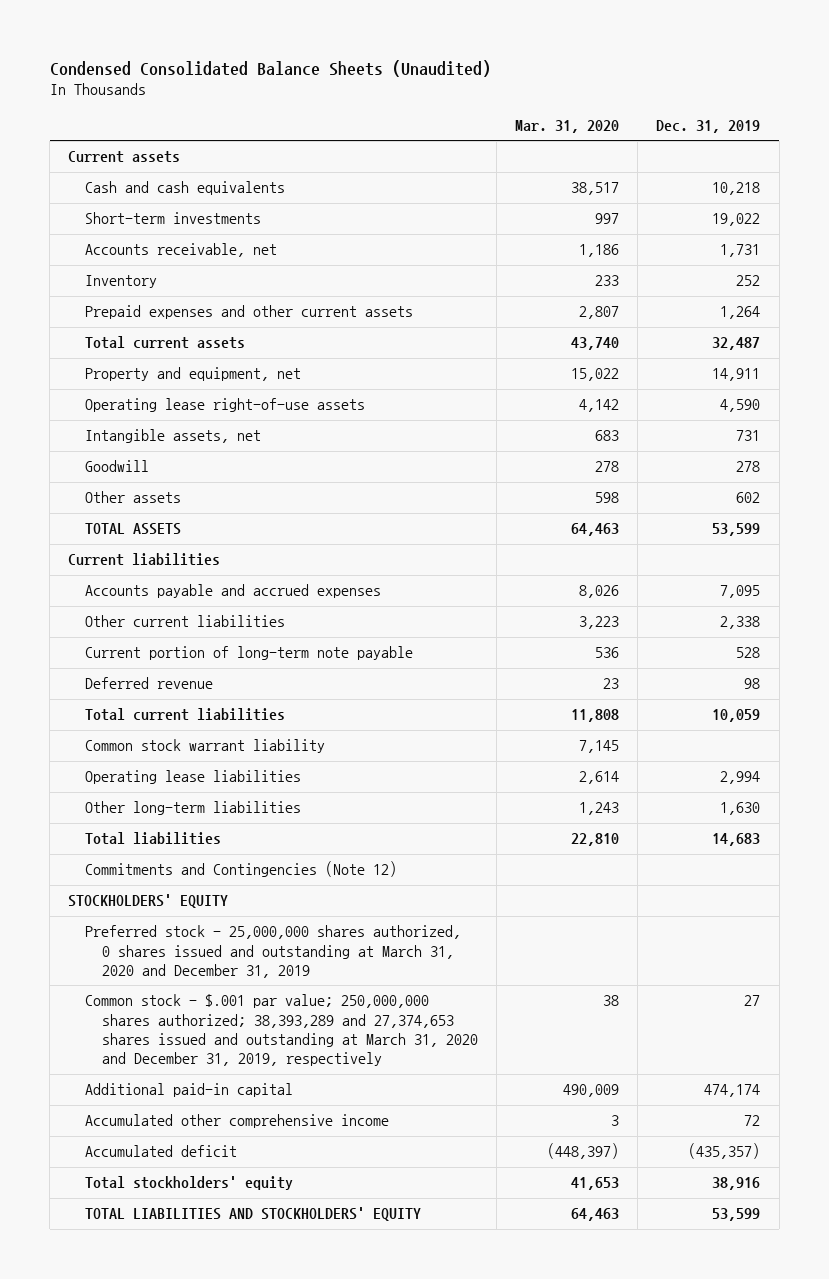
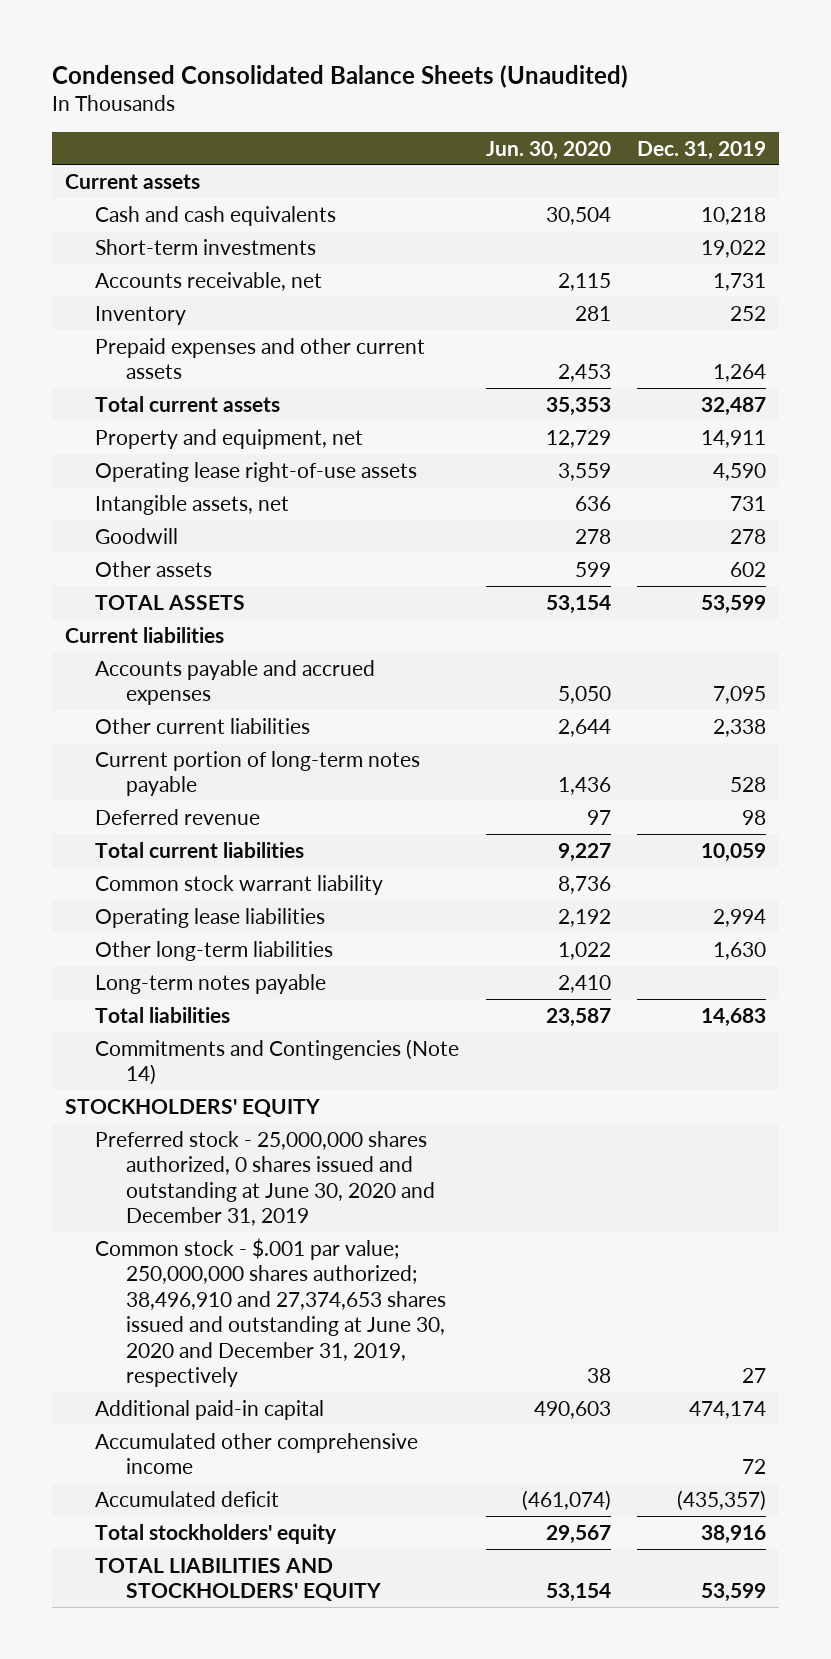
- | Mar. 31, 2020 | Dec. 31, 2019
+ | Jun. 30, 2020 | Dec. 31, 2019
- Current portion of long-term note payable | 536 | 528
+ Current portion of long-term notes payable | 1,436 | 528
+ Long-term notes payable | 2,410 |
- Commitments and Contingencies (Note 12)
+ Commitments and Contingencies (Note 14)
- Preferred stock - 25,000,000 shares authorized, 0 shares issued and outstanding at March 31, 2020 and December 31, 2019
- Common stock - $.001 par value; 250,000,000 shares authorized; 38,393,289 and 27,374,653 shares issued and outstanding at March 31, 2020 and December 31, 2019, respectively | 38 | 27
+ Preferred stock - 25,000,000 shares authorized, 0 shares issued and outstanding at June 30, 2020 and December 31, 2019
+ Common stock - $.001 par value; 250,000,000 shares authorized; 38,496,910 and 27,374,653 shares issued and outstanding at June 30, 2020 and December 31, 2019, respectively | 38 | 27

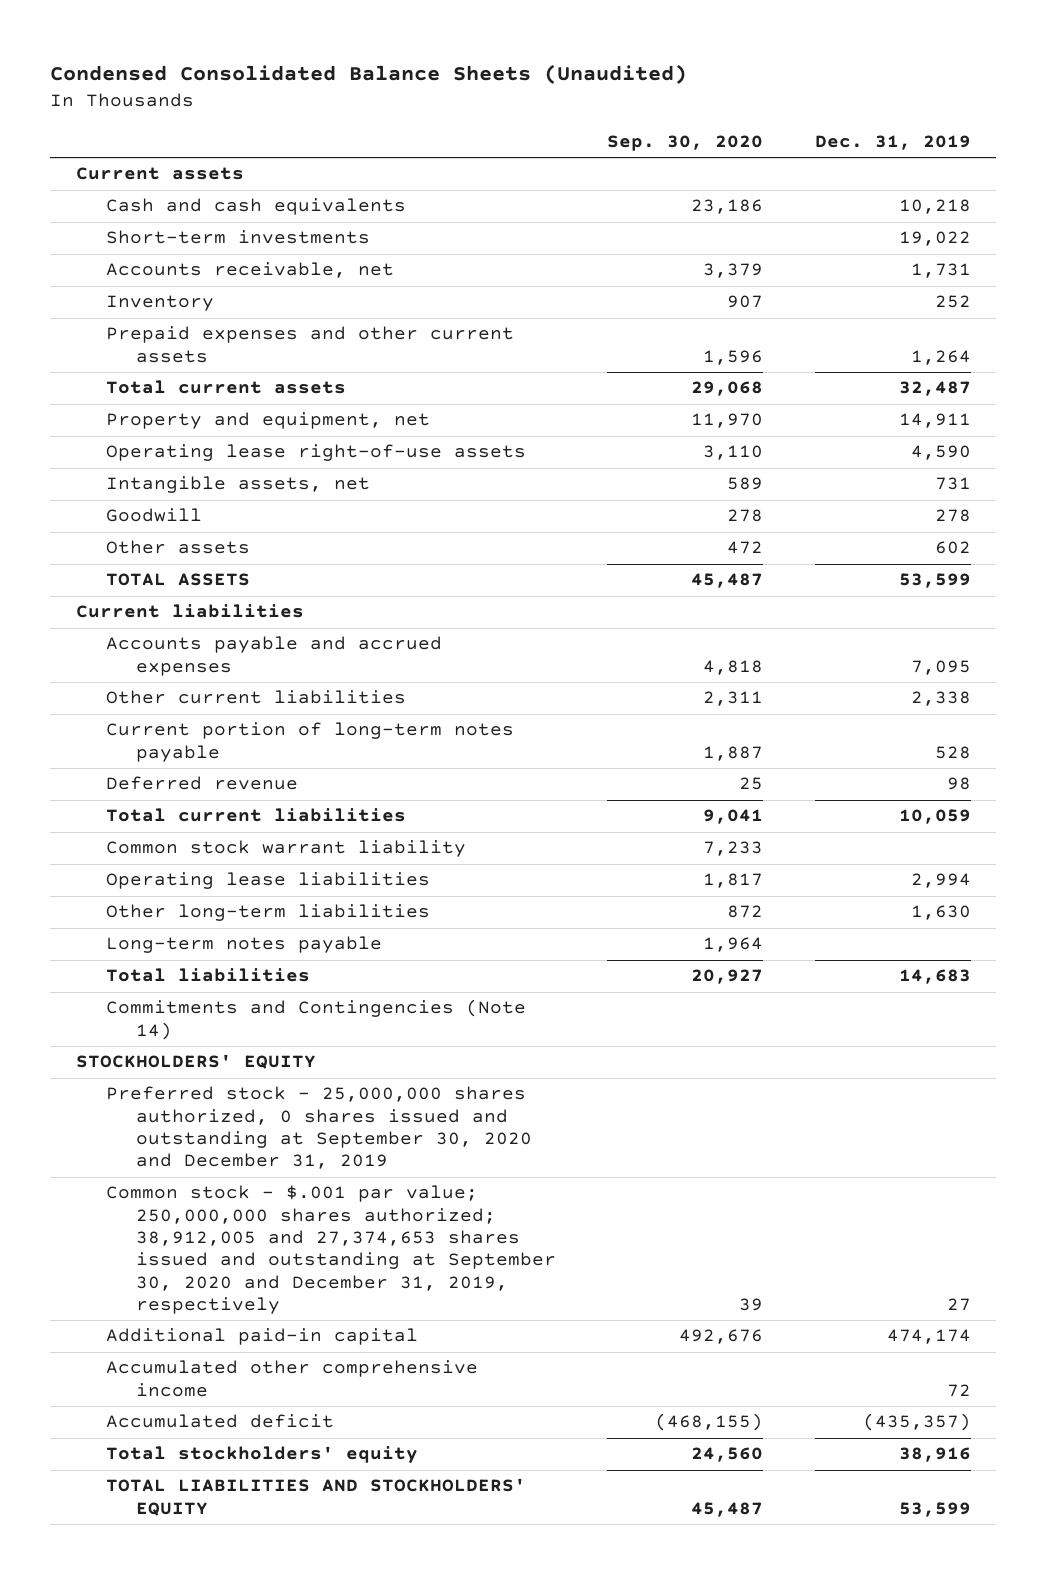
- | Jun. 30, 2020 | Dec. 31, 2019
+ | Sep. 30, 2020 | Dec. 31, 2019
- Preferred stock - 25,000,000 shares authorized, 0 shares issued and outstanding at June 30, 2020 and December 31, 2019
- Common stock - $.001 par value; 250,000,000 shares authorized; 38,496,910 and 27,374,653 shares issued and outstanding at June 30, 2020 and December 31, 2019, respectively | 38 | 27
+ Preferred stock - 25,000,000 shares authorized, 0 shares issued and outstanding at September 30, 2020 and December 31, 2019
+ Common stock - $.001 par value; 250,000,000 shares authorized; 38,912,005 and 27,374,653 shares issued and outstanding at September 30, 2020 and December 31, 2019, respectively | 39 | 27

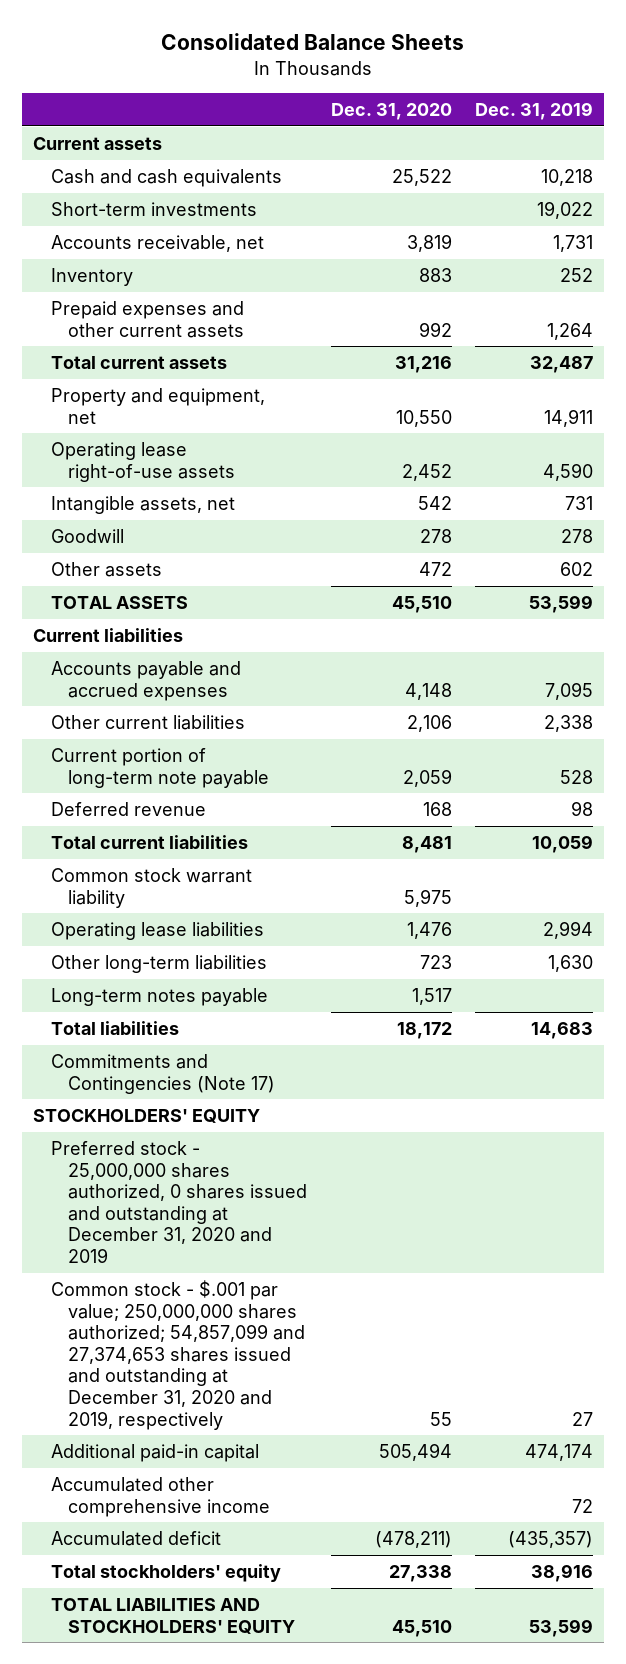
- Condensed Consolidated Balance Sheets (Unaudited)
+ Consolidated Balance Sheets
- | Sep. 30, 2020 | Dec. 31, 2019
+ | Dec. 31, 2020 | Dec. 31, 2019
- Current portion of long-term notes payable | 1,887 | 528
+ Current portion of long-term note payable | 2,059 | 528
- Commitments and Contingencies (Note 14)
+ Commitments and Contingencies (Note 17)
- Preferred stock - 25,000,000 shares authorized, 0 shares issued and outstanding at September 30, 2020 and December 31, 2019
- Common stock - $.001 par value; 250,000,000 shares authorized; 38,912,005 and 27,374,653 shares issued and outstanding at September 30, 2020 and December 31, 2019, respectively | 39 | 27
+ Preferred stock - 25,000,000 shares authorized, 0 shares issued and outstanding at December 31, 2020 and 2019
+ Common stock - $.001 par value; 250,000,000 shares authorized; 54,857,099 and 27,374,653 shares issued and outstanding at December 31, 2020 and 2019, respectively | 55 | 27

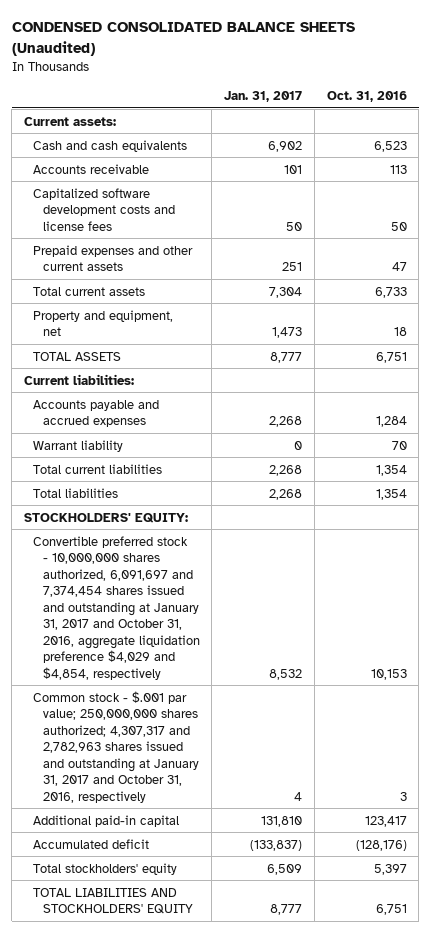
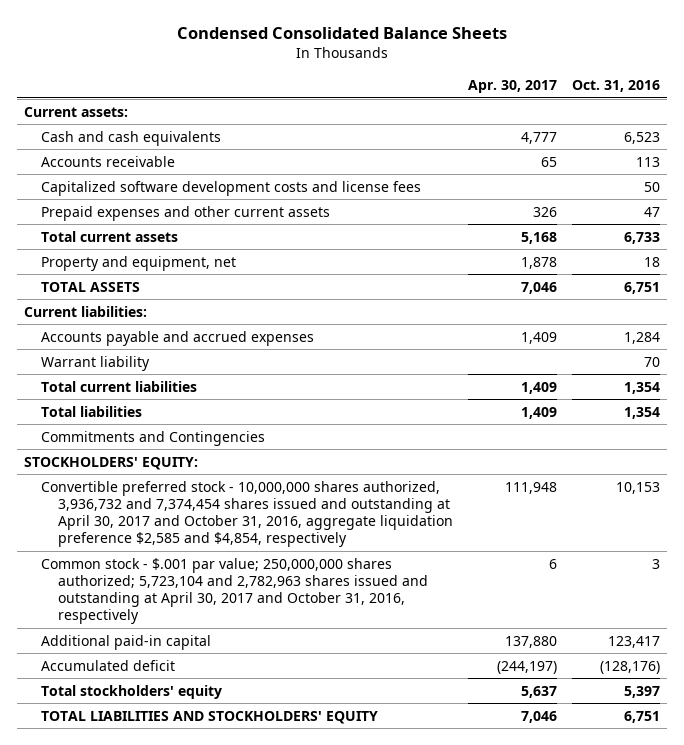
- CONDENSED CONSOLIDATED BALANCE SHEETS (Unaudited)
+ Condensed Consolidated Balance Sheets
- | Jan. 31, 2017 | Oct. 31, 2016
+ | Apr. 30, 2017 | Oct. 31, 2016
+ Commitments and Contingencies
- Convertible preferred stock - 10,000,000 shares authorized, 6,091,697 and 7,374,454 shares issued and outstanding at January 31, 2017 and October 31, 2016, aggregate liquidation preference $4,029 and $4,854, respectively | 8,532 | 10,153
- Common stock - $.001 par value; 250,000,000 shares authorized; 4,307,317 and 2,782,963 shares issued and outstanding at January 31, 2017 and October 31, 2016, respectively | 4 | 3
+ Convertible preferred stock - 10,000,000 shares authorized, 3,936,732 and 7,374,454 shares issued and outstanding at April 30, 2017 and October 31, 2016, aggregate liquidation preference $2,585 and $4,854, respectively | 111,948 | 10,153
+ Common stock - $.001 par value; 250,000,000 shares authorized; 5,723,104 and 2,782,963 shares issued and outstanding at April 30, 2017 and October 31, 2016, respectively | 6 | 3

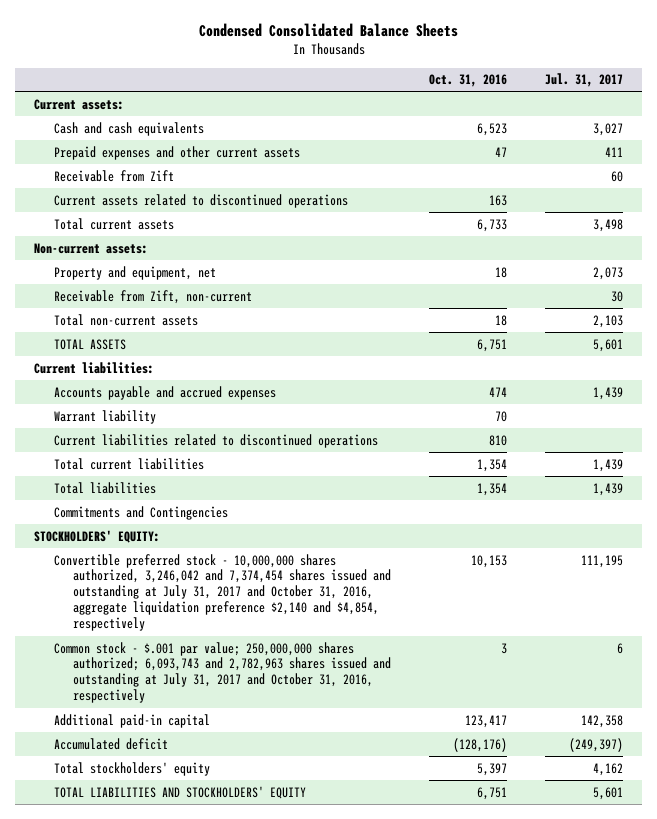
- | Apr. 30, 2017 | Oct. 31, 2016
+ | Oct. 31, 2016 | Jul. 31, 2017
- Accounts receivable | 65 | 113
- Capitalized software development costs and license fees | | 50
+ Receivable from Zift | | 60
+ Current assets related to discontinued operations | 163 |
+ Non-current assets:
+ Receivable from Zift, non-current | | 30
+ Total non-current assets | 18 | 2,103
- Accounts payable and accrued expenses | 1,409 | 1,284
+ Accounts payable and accrued expenses | 474 | 1,439
+ Current liabilities related to discontinued operations | 810 |
- Convertible preferred stock - 10,000,000 shares authorized, 3,936,732 and 7,374,454 shares issued and outstanding at April 30, 2017 and October 31, 2016, aggregate liquidation preference $2,585 and $4,854, respectively | 111,948 | 10,153
- Common stock - $.001 par value; 250,000,000 shares authorized; 5,723,104 and 2,782,963 shares issued and outstanding at April 30, 2017 and October 31, 2016, respectively | 6 | 3
+ Convertible preferred stock - 10,000,000 shares authorized, 3,246,042 and 7,374,454 shares issued and outstanding at July 31, 2017 and October 31, 2016, aggregate liquidation preference $2,140 and $4,854, respectively | 10,153 | 111,195
+ Common stock - $.001 par value; 250,000,000 shares authorized; 6,093,743 and 2,782,963 shares issued and outstanding at July 31, 2017 and October 31, 2016, respectively | 3 | 6

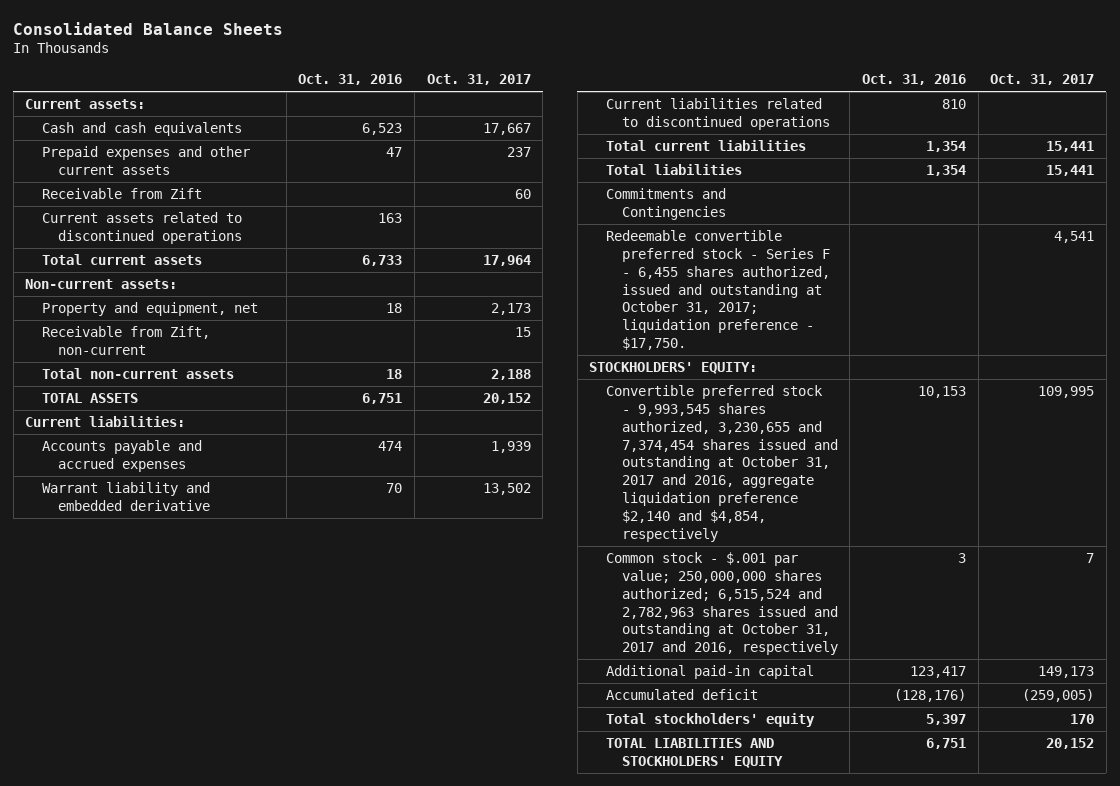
- Condensed Consolidated Balance Sheets
+ Consolidated Balance Sheets
- | Oct. 31, 2016 | Jul. 31, 2017
+ | Oct. 31, 2016 | Oct. 31, 2017
- Warrant liability | 70 |
+ Warrant liability and embedded derivative | 70 | 13,502
+ Redeemable convertible preferred stock - Series F - 6,455 shares authorized, issued and outstanding at October 31, 2017; liquidation preference - $17,750. | | 4,541
- Convertible preferred stock - 10,000,000 shares authorized, 3,246,042 and 7,374,454 shares issued and outstanding at July 31, 2017 and October 31, 2016, aggregate liquidation preference $2,140 and $4,854, respectively | 10,153 | 111,195
- Common stock - $.001 par value; 250,000,000 shares authorized; 6,093,743 and 2,782,963 shares issued and outstanding at July 31, 2017 and October 31, 2016, respectively | 3 | 6
+ Convertible preferred stock - 9,993,545 shares authorized, 3,230,655 and 7,374,454 shares issued and outstanding at October 31, 2017 and 2016, aggregate liquidation preference $2,140 and $4,854, respectively | 10,153 | 109,995
+ Common stock - $.001 par value; 250,000,000 shares authorized; 6,515,524 and 2,782,963 shares issued and outstanding at October 31, 2017 and 2016, respectively | 3 | 7

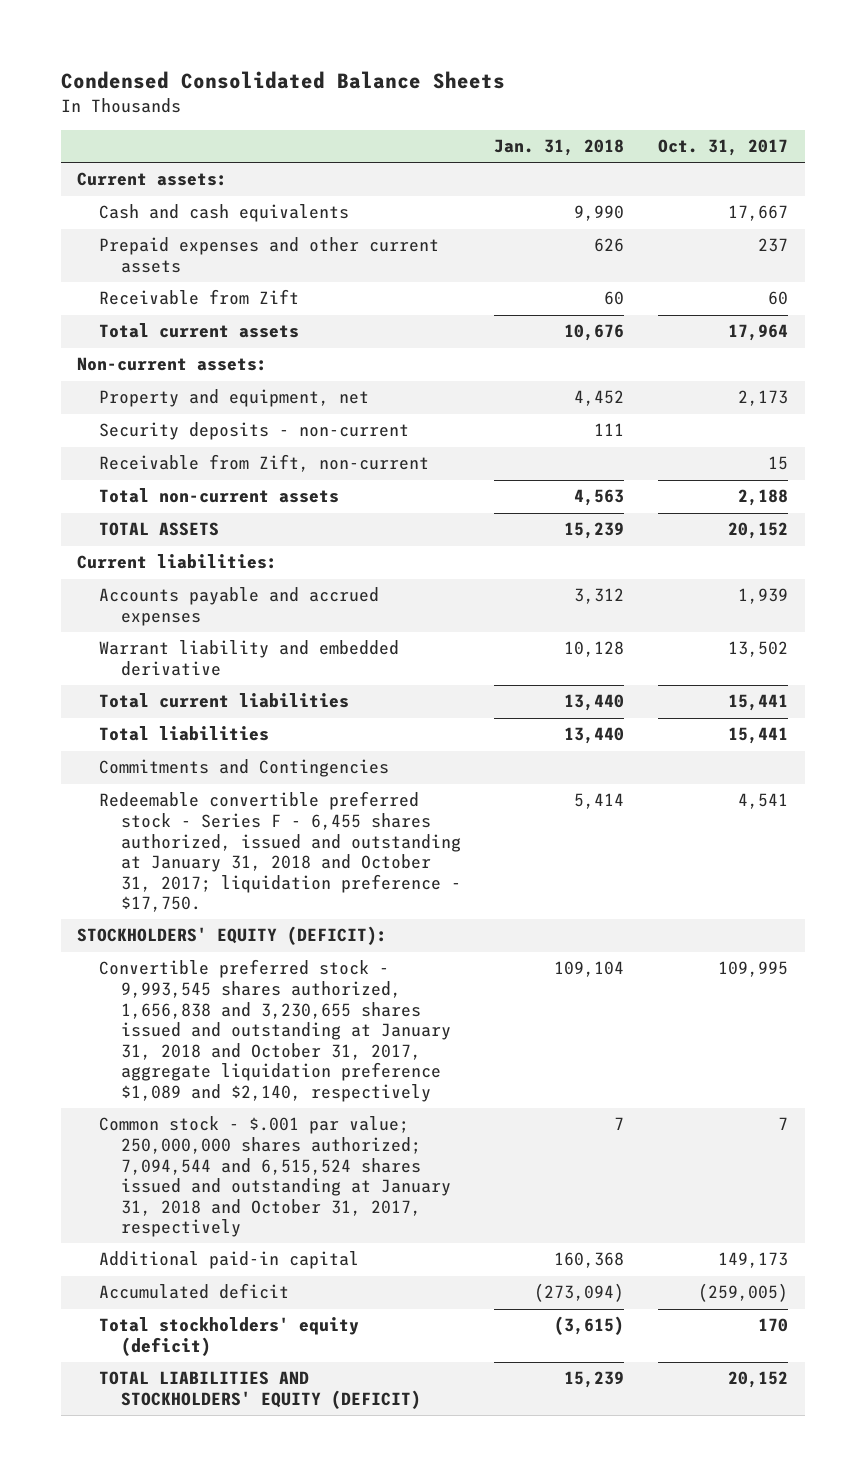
- Consolidated Balance Sheets
+ Condensed Consolidated Balance Sheets
- | Oct. 31, 2016 | Oct. 31, 2017
+ | Jan. 31, 2018 | Oct. 31, 2017
- Current assets related to discontinued operations | 163 |
+ Security deposits - non-current | 111 |
- Current liabilities related to discontinued operations | 810 |
- Redeemable convertible preferred stock - Series F - 6,455 shares authorized, issued and outstanding at October 31, 2017; liquidation preference - $17,750. | | 4,541
- STOCKHOLDERS' EQUITY:
- Convertible preferred stock - 9,993,545 shares authorized, 3,230,655 and 7,374,454 shares issued and outstanding at October 31, 2017 and 2016, aggregate liquidation preference $2,140 and $4,854, respectively | 10,153 | 109,995
- Common stock - $.001 par value; 250,000,000 shares authorized; 6,515,524 and 2,782,963 shares issued and outstanding at October 31, 2017 and 2016, respectively | 3 | 7
+ Redeemable convertible preferred stock - Series F - 6,455 shares authorized, issued and outstanding at January 31, 2018 and October 31, 2017; liquidation preference - $17,750. | 5,414 | 4,541
+ STOCKHOLDERS' EQUITY (DEFICIT):
+ Convertible preferred stock - 9,993,545 shares authorized, 1,656,838 and 3,230,655 shares issued and outstanding at January 31, 2018 and October 31, 2017, aggregate liquidation preference $1,089 and $2,140, respectively | 109,104 | 109,995
+ Common stock - $.001 par value; 250,000,000 shares authorized; 7,094,544 and 6,515,524 shares issued and outstanding at January 31, 2018 and October 31, 2017, respectively | 7 | 7
- Total stockholders' equity | 5,397 | 170
- TOTAL LIABILITIES AND STOCKHOLDERS' EQUITY | 6,751 | 20,152
+ Total stockholders' equity (deficit) | (3,615) | 170
+ TOTAL LIABILITIES AND STOCKHOLDERS' EQUITY (DEFICIT) | 15,239 | 20,152

